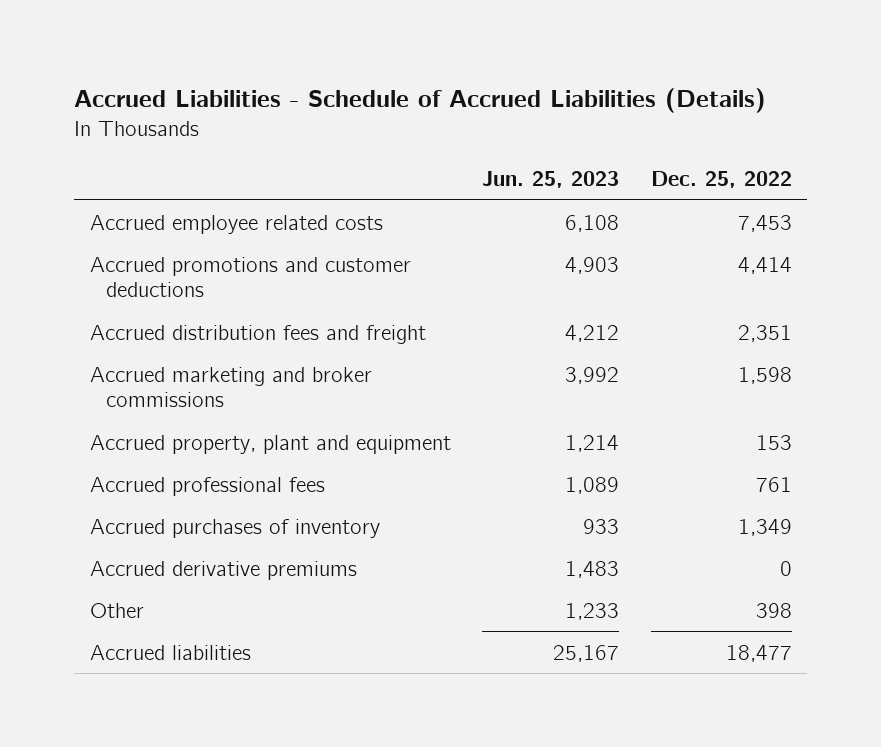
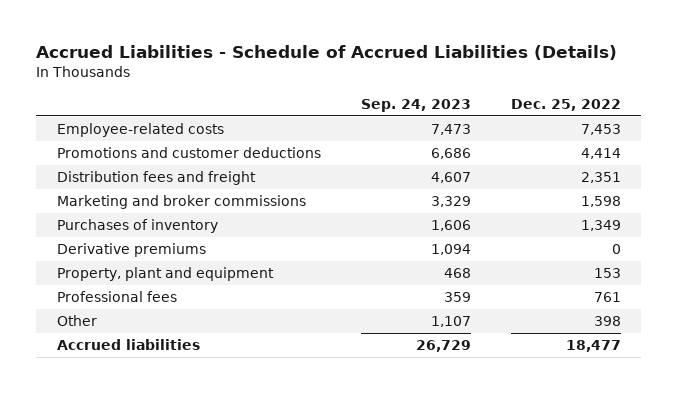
- | Jun. 25, 2023 | Dec. 25, 2022
+ | Sep. 24, 2023 | Dec. 25, 2022
- Accrued employee related costs | 6,108 | 7,453
- Accrued promotions and customer deductions | 4,903 | 4,414
- Accrued distribution fees and freight | 4,212 | 2,351
- Accrued marketing and broker commissions | 3,992 | 1,598
- Accrued property, plant and equipment | 1,214 | 153
- Accrued professional fees | 1,089 | 761
- Accrued purchases of inventory | 933 | 1,349
- Accrued derivative premiums | 1,483 | 0
+ Employee-related costs | 7,473 | 7,453
+ Promotions and customer deductions | 6,686 | 4,414
+ Distribution fees and freight | 4,607 | 2,351
+ Marketing and broker commissions | 3,329 | 1,598
+ Purchases of inventory | 1,606 | 1,349
+ Derivative premiums | 1,094 | 0
+ Property, plant and equipment | 468 | 153
+ Professional fees | 359 | 761

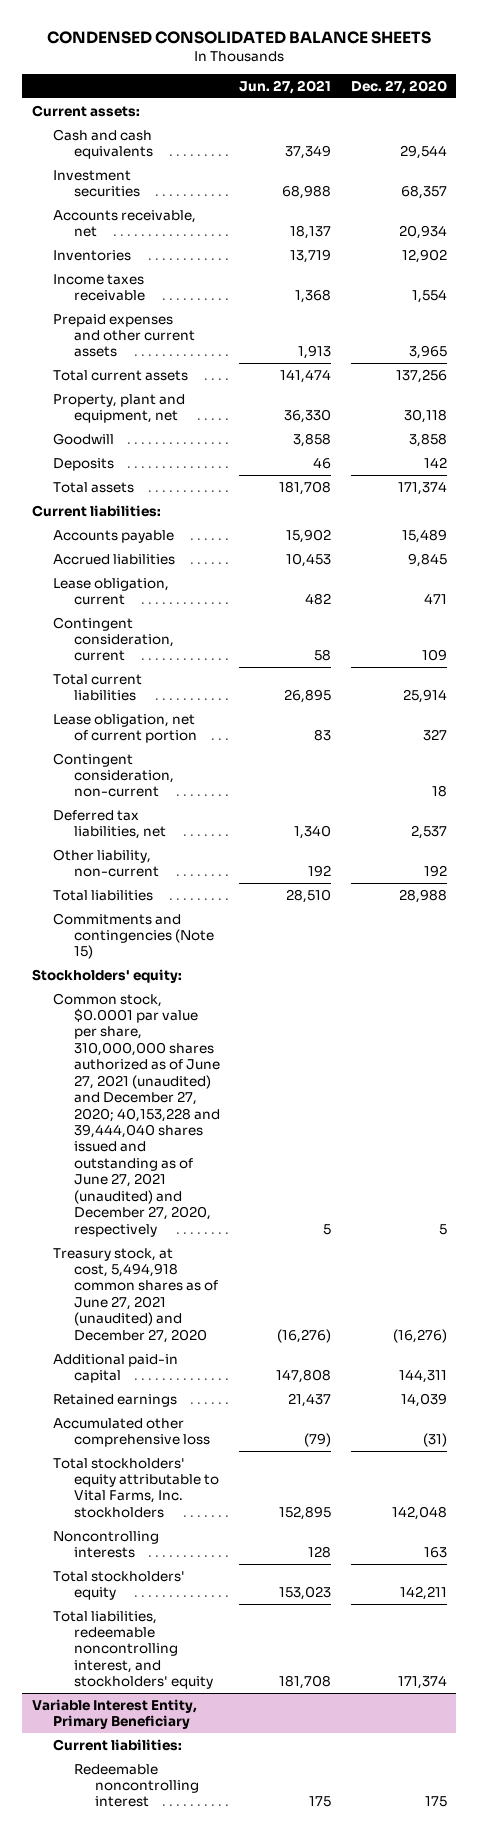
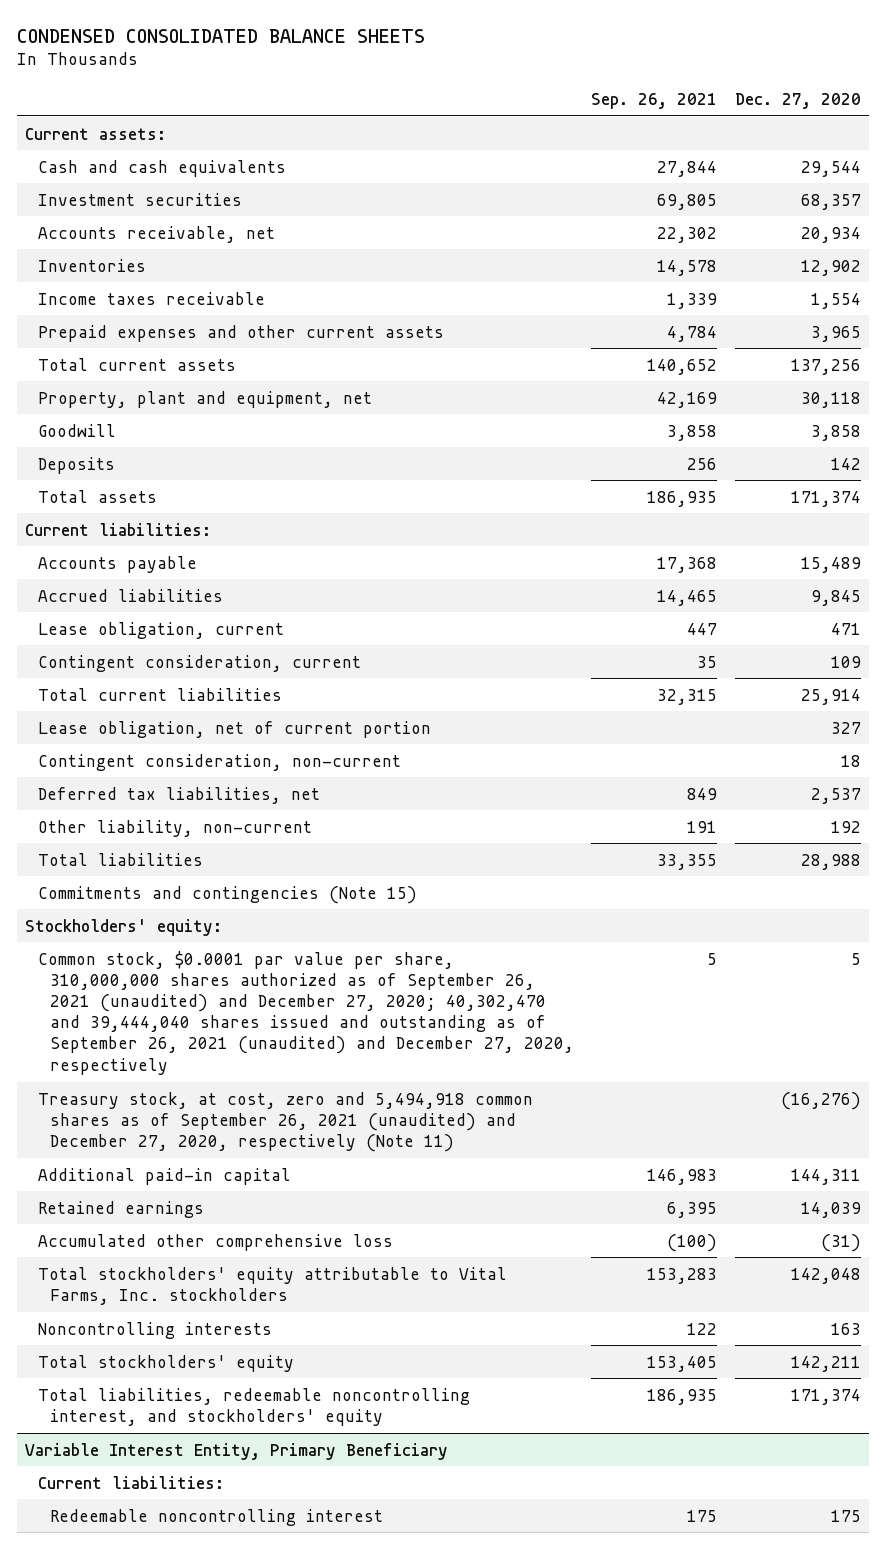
- | Jun. 27, 2021 | Dec. 27, 2020
+ | Sep. 26, 2021 | Dec. 27, 2020
- Common stock, $0.0001 par value per share, 310,000,000 shares authorized as of June 27, 2021 (unaudited) and December 27, 2020; 40,153,228 and 39,444,040 shares issued and outstanding as of June 27, 2021 (unaudited) and December 27, 2020, respectively | 5 | 5
- Treasury stock, at cost, 5,494,918 common shares as of June 27, 2021 (unaudited) and December 27, 2020 | (16,276) | (16,276)
+ Common stock, $0.0001 par value per share, 310,000,000 shares authorized as of September 26, 2021 (unaudited) and December 27, 2020; 40,302,470 and 39,444,040 shares issued and outstanding as of September 26, 2021 (unaudited) and December 27, 2020, respectively | 5 | 5
+ Treasury stock, at cost, zero and 5,494,918 common shares as of September 26, 2021 (unaudited) and December 27, 2020, respectively (Note 11) | | (16,276)

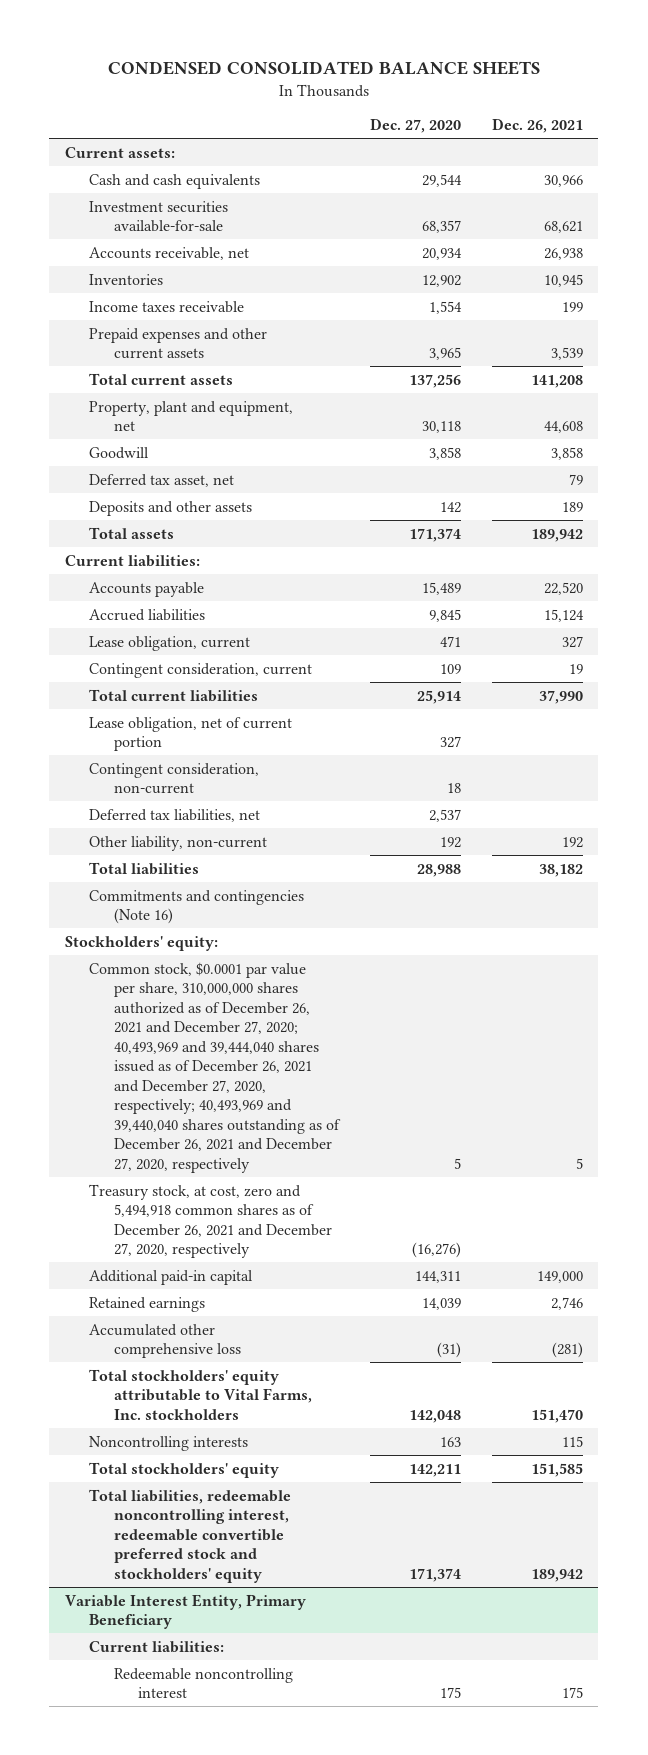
- | Sep. 26, 2021 | Dec. 27, 2020
+ | Dec. 27, 2020 | Dec. 26, 2021
- Investment securities | 69,805 | 68,357
+ Investment securities available-for-sale | 68,357 | 68,621
- Deposits | 256 | 142
+ Deferred tax asset, net | | 79
+ Deposits and other assets | 142 | 189
- Commitments and contingencies (Note 15)
+ Commitments and contingencies (Note 16)
- Common stock, $0.0001 par value per share, 310,000,000 shares authorized as of September 26, 2021 (unaudited) and December 27, 2020; 40,302,470 and 39,444,040 shares issued and outstanding as of September 26, 2021 (unaudited) and December 27, 2020, respectively | 5 | 5
- Treasury stock, at cost, zero and 5,494,918 common shares as of September 26, 2021 (unaudited) and December 27, 2020, respectively (Note 11) | | (16,276)
+ Common stock, $0.0001 par value per share, 310,000,000 shares authorized as of December 26, 2021 and December 27, 2020; 40,493,969 and 39,444,040 shares issued as of December 26, 2021 and December 27, 2020, respectively; 40,493,969 and 39,440,040 shares outstanding as of December 26, 2021 and December 27, 2020, respectively | 5 | 5
+ Treasury stock, at cost, zero and 5,494,918 common shares as of December 26, 2021 and December 27, 2020, respectively | (16,276) |
- Total liabilities, redeemable noncontrolling interest, and stockholders' equity | 186,935 | 171,374
+ Total liabilities, redeemable noncontrolling interest, redeemable convertible preferred stock and stockholders' equity | 171,374 | 189,942

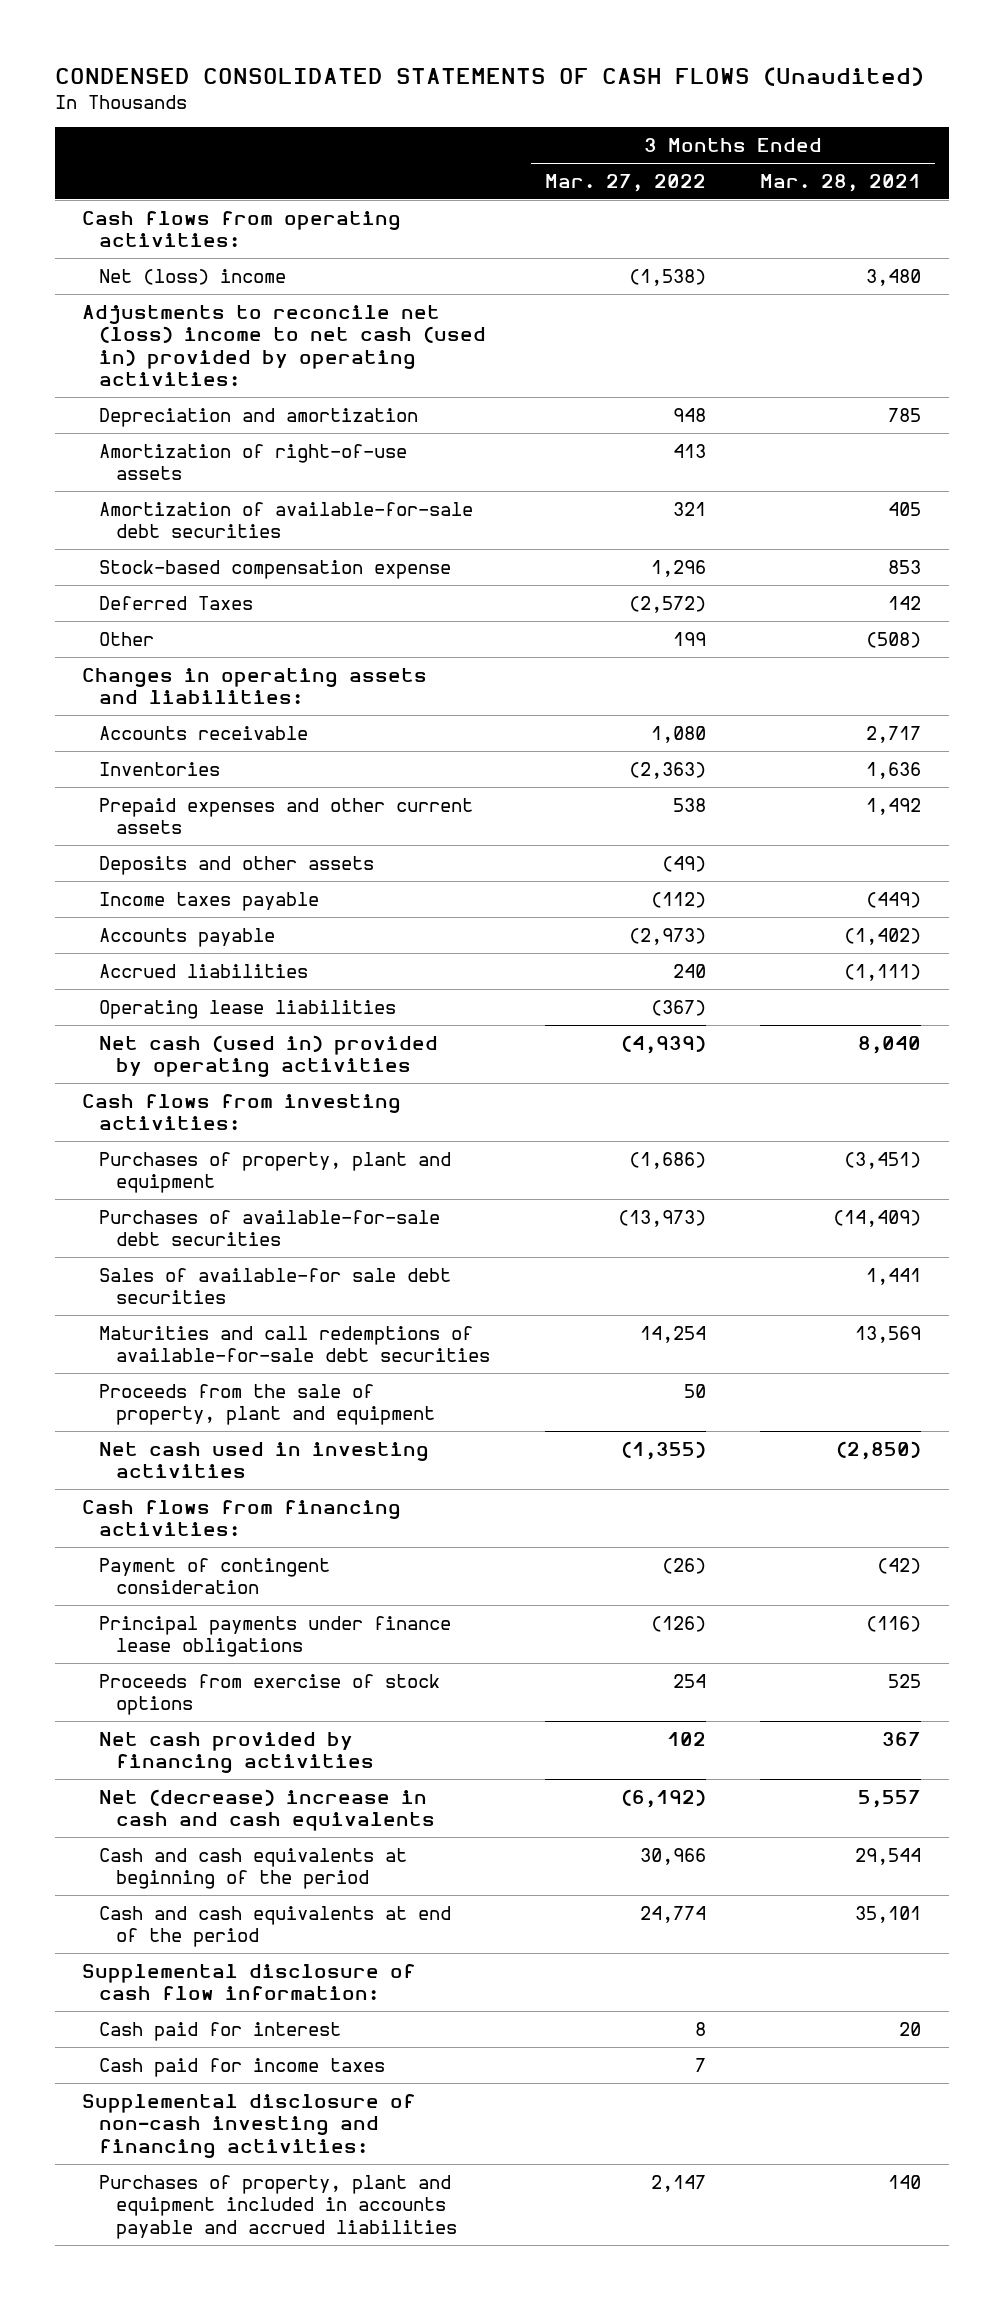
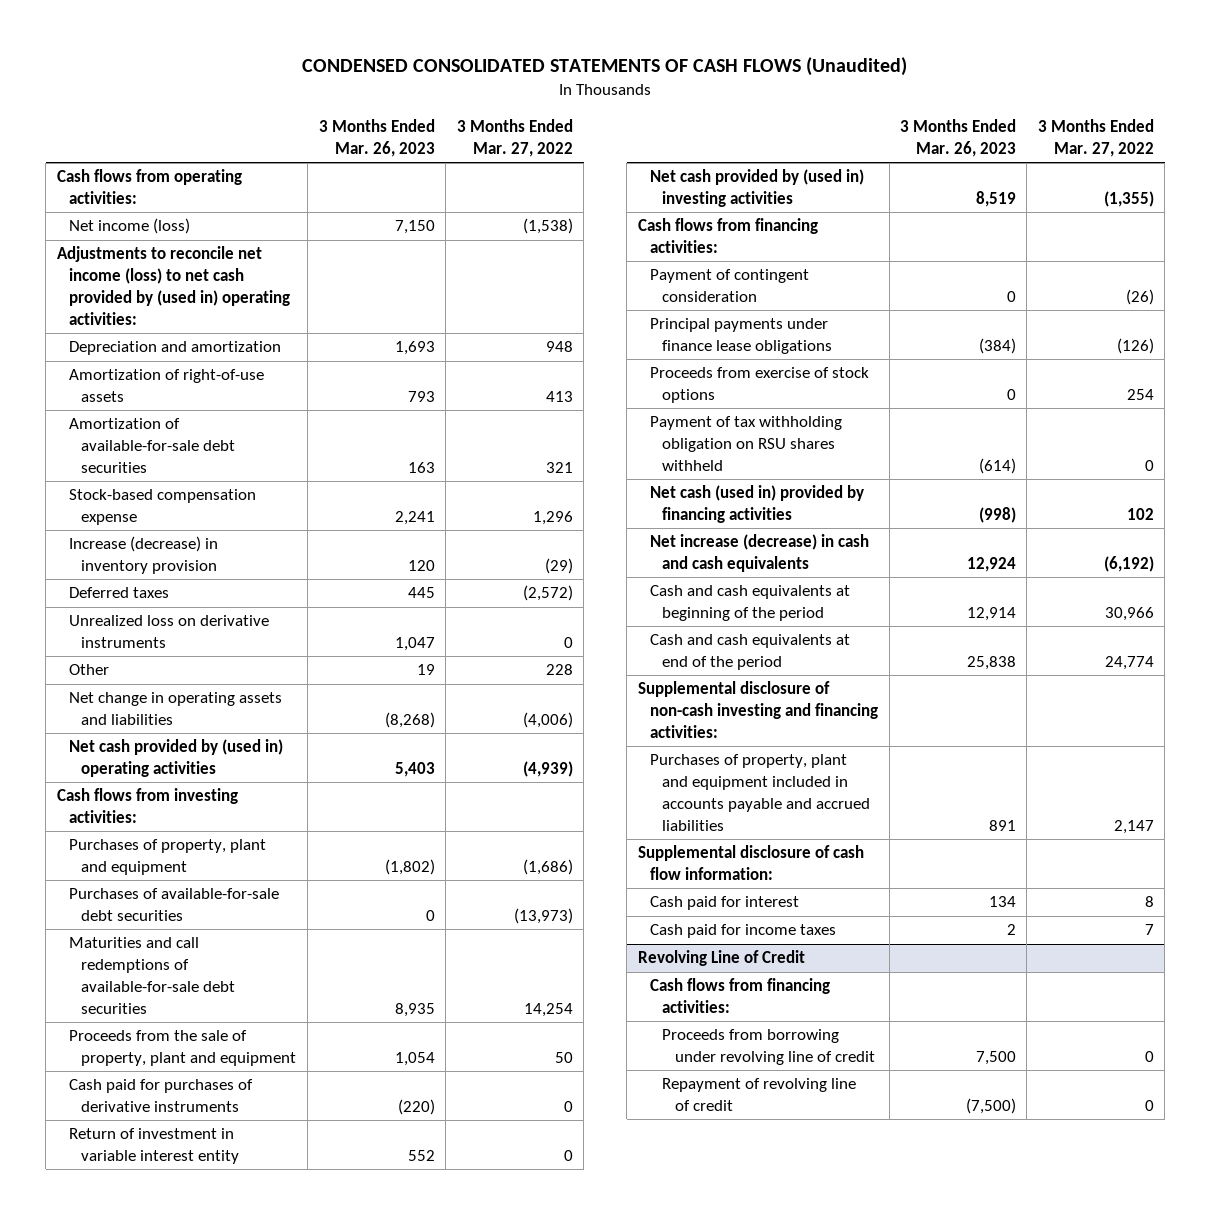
- | 3 Months Ended Mar. 27, 2022 | 3 Months Ended Mar. 28, 2021
+ | 3 Months Ended Mar. 26, 2023 | 3 Months Ended Mar. 27, 2022
- Net (loss) income | (1,538) | 3,480
- Adjustments to reconcile net (loss) income to net cash (used in) provided by operating activities:
+ Net income (loss) | 7,150 | (1,538)
+ Adjustments to reconcile net income (loss) to net cash provided by (used in) operating activities:
- Deferred Taxes | (2,572) | 142
- Other | 199 | (508)
- Changes in operating assets and liabilities:
- Accounts receivable | 1,080 | 2,717
- Inventories | (2,363) | 1,636
- Prepaid expenses and other current assets | 538 | 1,492
- Deposits and other assets | (49) |
- Income taxes payable | (112) | (449)
- Accounts payable | (2,973) | (1,402)
- Accrued liabilities | 240 | (1,111)
- Operating lease liabilities | (367) |
- Net cash (used in) provided by operating activities | (4,939) | 8,040
+ Increase (decrease) in inventory provision | 120 | (29)
+ Deferred taxes | 445 | (2,572)
+ Unrealized loss on derivative instruments | 1,047 | 0
+ Other | 19 | 228
+ Net change in operating assets and liabilities | (8,268) | (4,006)
+ Net cash provided by (used in) operating activities | 5,403 | (4,939)
- Sales of available-for sale debt securities | | 1,441
- Net cash used in investing activities | (1,355) | (2,850)
+ Cash paid for purchases of derivative instruments | (220) | 0
+ Return of investment in variable interest entity | 552 | 0
+ Net cash provided by (used in) investing activities | 8,519 | (1,355)
- Net cash provided by financing activities | 102 | 367
- Net (decrease) increase in cash and cash equivalents | (6,192) | 5,557
+ Payment of tax withholding obligation on RSU shares withheld | (614) | 0
+ Net cash (used in) provided by financing activities | (998) | 102
+ Net increase (decrease) in cash and cash equivalents | 12,924 | (6,192)
moved up: Supplemental disclosure of non-cash investing and financing activities:
moved up: Purchases of property, plant and equipment included in accounts payable and accrued liabilities | 891 | 2,147
+ Revolving Line of Credit
+ Cash flows from financing activities:
+ Proceeds from borrowing under revolving line of credit | 7,500 | 0
+ Repayment of revolving line of credit | (7,500) | 0

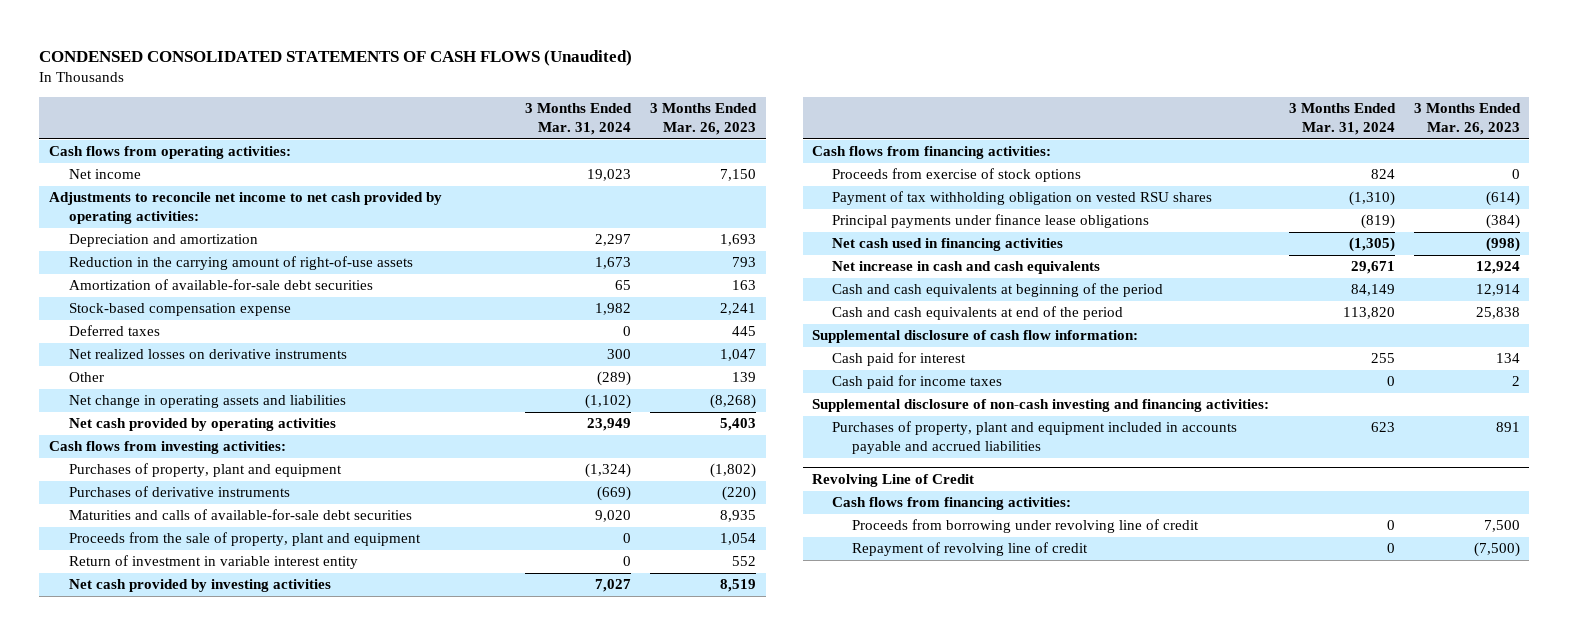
- | 3 Months Ended Mar. 26, 2023 | 3 Months Ended Mar. 27, 2022
+ | 3 Months Ended Mar. 31, 2024 | 3 Months Ended Mar. 26, 2023
- Net income (loss) | 7,150 | (1,538)
- Adjustments to reconcile net income (loss) to net cash provided by (used in) operating activities:
+ Net income | 19,023 | 7,150
+ Adjustments to reconcile net income to net cash provided by operating activities:
- Amortization of right-of-use assets | 793 | 413
+ Reduction in the carrying amount of right-of-use assets | 1,673 | 793
- Increase (decrease) in inventory provision | 120 | (29)
- Unrealized loss on derivative instruments | 1,047 | 0
- Other | 19 | 228
+ Net realized losses on derivative instruments | 300 | 1,047
+ Other | (289) | 139
- Net cash provided by (used in) operating activities | 5,403 | (4,939)
+ Net cash provided by operating activities | 23,949 | 5,403
- Purchases of available-for-sale debt securities | 0 | (13,973)
- Maturities and call redemptions of available-for-sale debt securities | 8,935 | 14,254
+ Purchases of derivative instruments | (669) | (220)
+ Maturities and calls of available-for-sale debt securities | 9,020 | 8,935
- Cash paid for purchases of derivative instruments | (220) | 0
- Net cash provided by (used in) investing activities | 8,519 | (1,355)
+ Net cash provided by investing activities | 7,027 | 8,519
- Payment of contingent consideration | 0 | (26)
- Payment of tax withholding obligation on RSU shares withheld | (614) | 0
- Net cash (used in) provided by financing activities | (998) | 102
- Net increase (decrease) in cash and cash equivalents | 12,924 | (6,192)
+ Payment of tax withholding obligation on vested RSU shares | (1,310) | (614)
moved down: Principal payments under finance lease obligations | (819) | (384)
+ Net cash used in financing activities | (1,305) | (998)
+ Net increase in cash and cash equivalents | 29,671 | 12,924
moved down: Supplemental disclosure of non-cash investing and financing activities:
moved down: Purchases of property, plant and equipment included in accounts payable and accrued liabilities | 623 | 891

